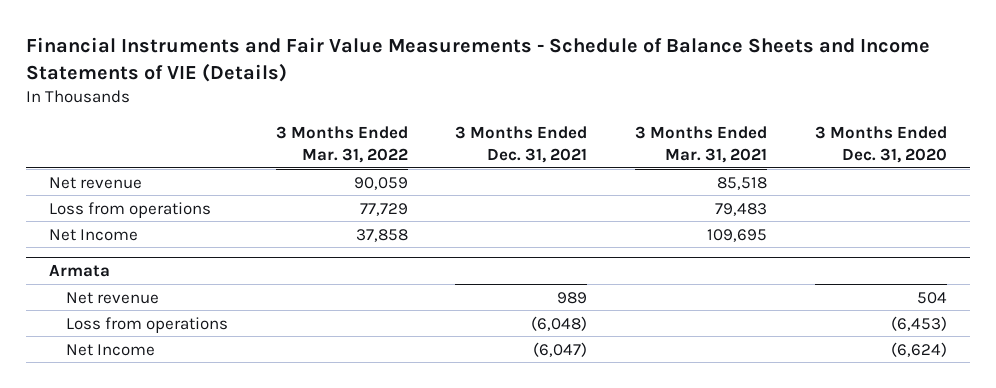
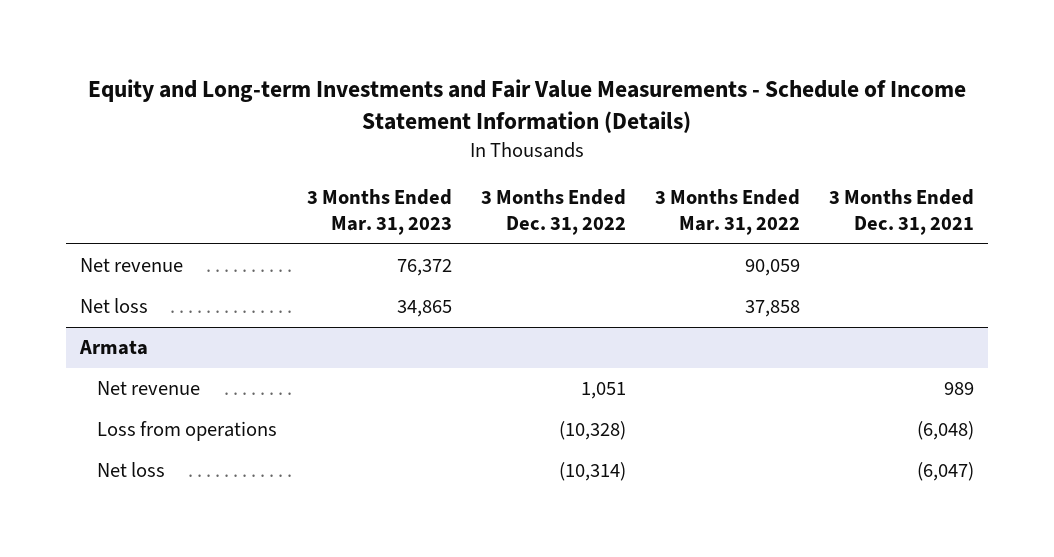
- Financial Instruments and Fair Value Measurements - Schedule of Balance Sheets and Income Statements of VIE (Details)
+ Equity and Long-term Investments and Fair Value Measurements - Schedule of Income Statement Information (Details)
- | 3 Months Ended Mar. 31, 2022 | 3 Months Ended Dec. 31, 2021 | 3 Months Ended Mar. 31, 2021 | 3 Months Ended Dec. 31, 2020
+ | 3 Months Ended Mar. 31, 2023 | 3 Months Ended Dec. 31, 2022 | 3 Months Ended Mar. 31, 2022 | 3 Months Ended Dec. 31, 2021
- Loss from operations | 77,729 | | 79,483 |
- Net Income | 37,858 | | 109,695 |
+ Net loss | 34,865 | | 37,858 |
@ Armata
- Net Income | | (6,047) | | (6,624)
+ Net loss | | (10,314) | | (6,047)

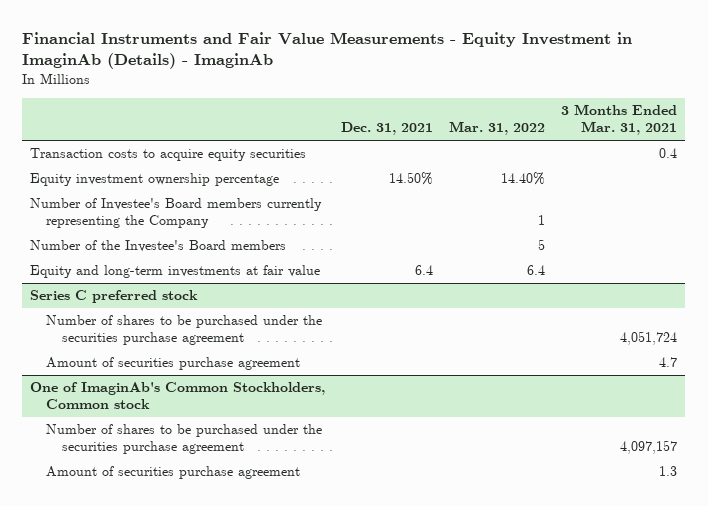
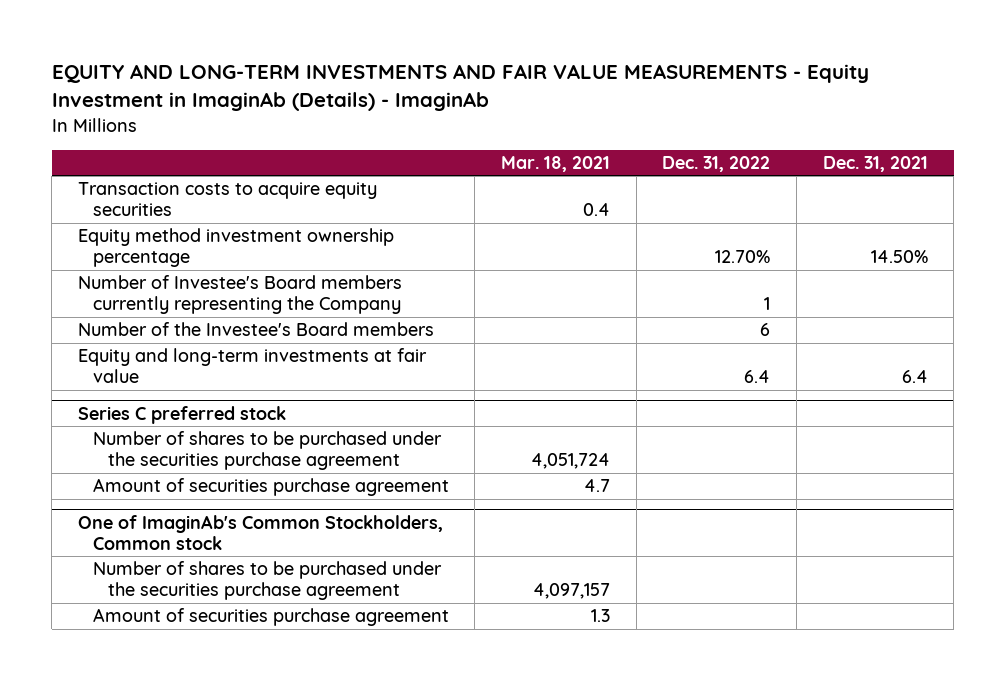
- Financial Instruments and Fair Value Measurements - Equity Investment in ImaginAb (Details) - ImaginAb
+ EQUITY AND LONG-TERM INVESTMENTS AND FAIR VALUE MEASUREMENTS - Equity Investment in ImaginAb (Details) - ImaginAb
- | Dec. 31, 2021 | Mar. 31, 2022 | 3 Months Ended Mar. 31, 2021
+ | Mar. 18, 2021 | Dec. 31, 2022 | Dec. 31, 2021
- Equity investment ownership percentage | 14.50% | 14.40% |
+ Equity method investment ownership percentage | | 12.70% | 14.50%

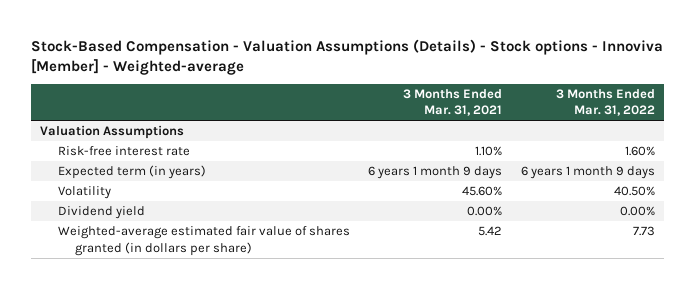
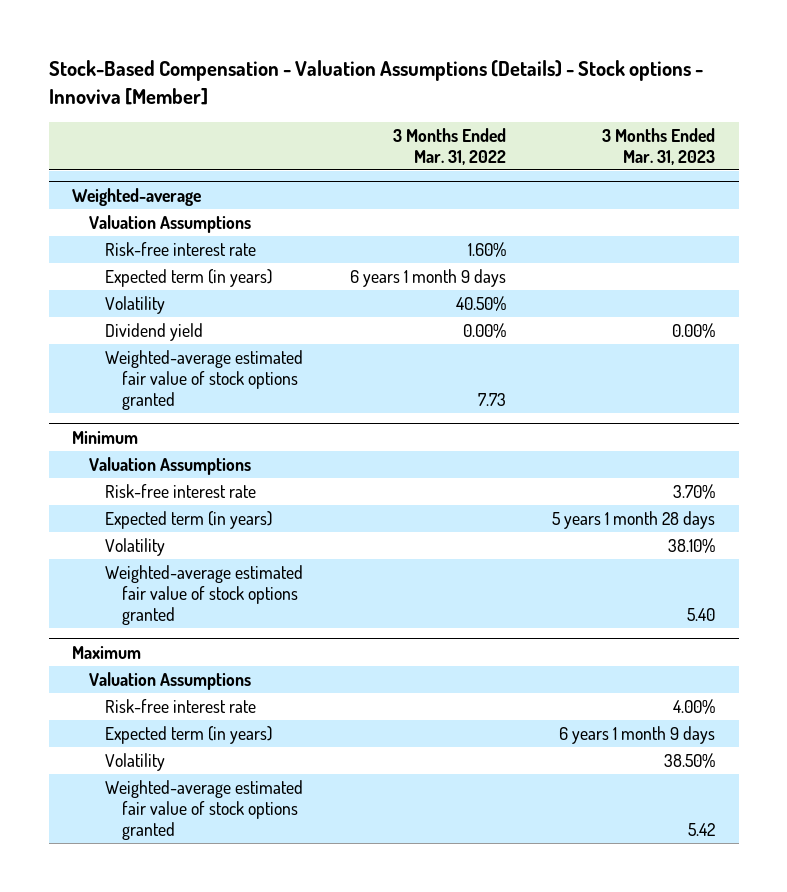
- Stock-Based Compensation - Valuation Assumptions (Details) - Stock options - Innoviva [Member] - Weighted-average
+ Stock-Based Compensation - Valuation Assumptions (Details) - Stock options - Innoviva [Member]
- | 3 Months Ended Mar. 31, 2021 | 3 Months Ended Mar. 31, 2022
+ | 3 Months Ended Mar. 31, 2022 | 3 Months Ended Mar. 31, 2023
+ Weighted-average
- Weighted-average estimated fair value of shares granted (in dollars per share) | 5.42 | 7.73
+ Weighted-average estimated fair value of stock options granted | 7.73 |
+ Minimum
+ Valuation Assumptions
+ Risk-free interest rate | | 3.70%
+ Expected term (in years) | | 5 years 1 month 28 days
+ Volatility | | 38.10%
+ Weighted-average estimated fair value of stock options granted | | 5.40
+ Maximum
+ Valuation Assumptions
+ Risk-free interest rate | | 4.00%
+ Expected term (in years) | | 6 years 1 month 9 days
+ Volatility | | 38.50%
+ Weighted-average estimated fair value of stock options granted | | 5.42

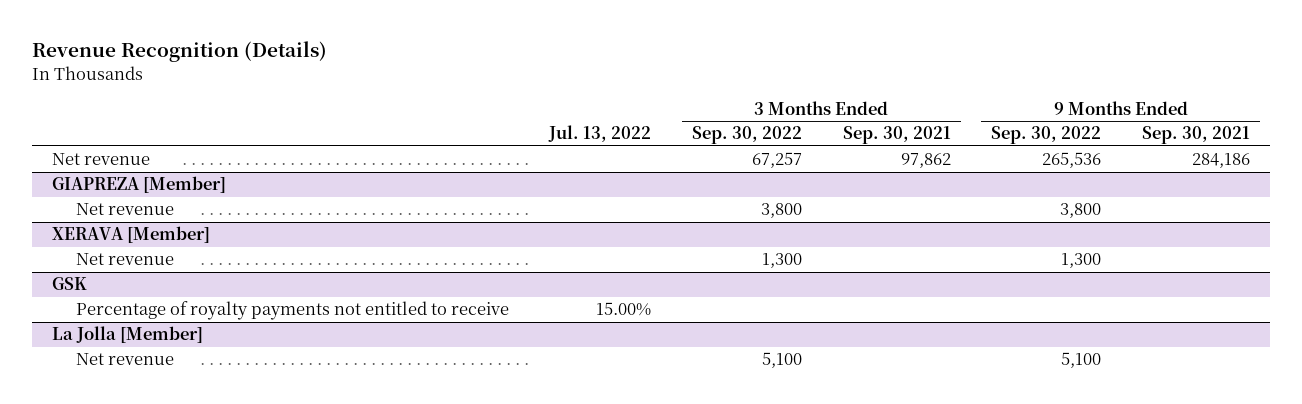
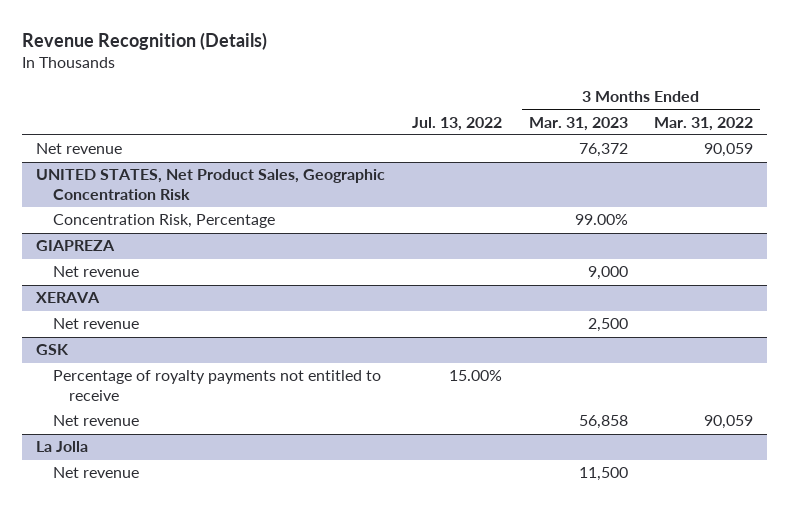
- | Jul. 13, 2022 | 3 Months Ended Sep. 30, 2022 | 3 Months Ended Sep. 30, 2021 | 9 Months Ended Sep. 30, 2022 | 9 Months Ended Sep. 30, 2021
+ | Jul. 13, 2022 | 3 Months Ended Mar. 31, 2023 | 3 Months Ended Mar. 31, 2022
- GIAPREZA [Member]
+ UNITED STATES, Net Product Sales, Geographic Concentration Risk
+ Concentration Risk, Percentage | | 99.00% |
+ GIAPREZA
- XERAVA [Member]
+ XERAVA
- La Jolla [Member]
@ GSK
+ Net revenue | | 56,858 | 90,059
+ La Jolla

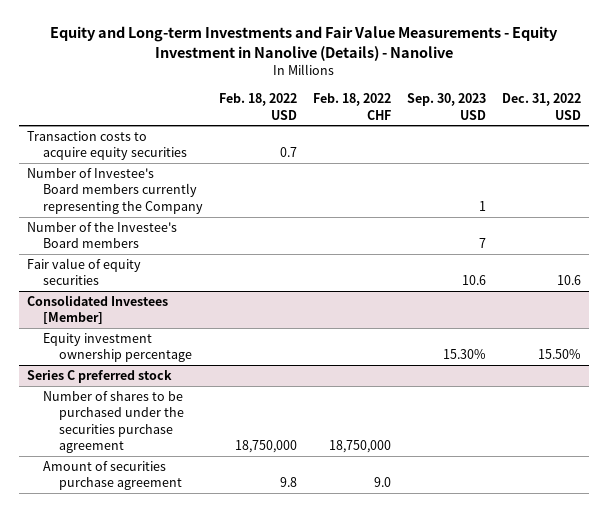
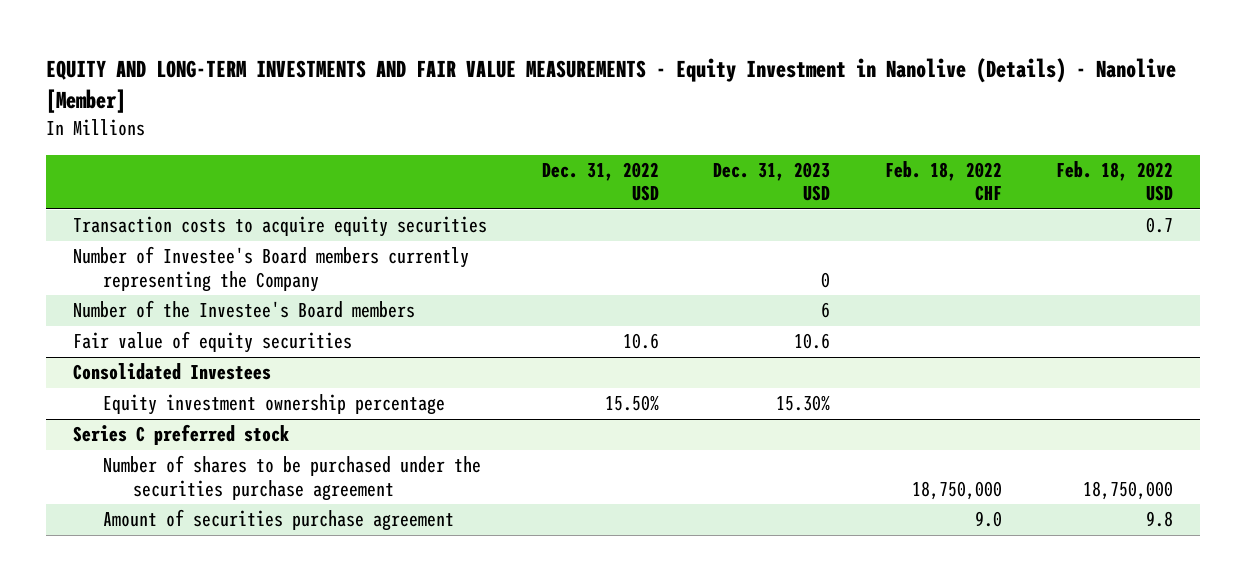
- Equity and Long-term Investments and Fair Value Measurements - Equity Investment in Nanolive (Details) - Nanolive
+ EQUITY AND LONG-TERM INVESTMENTS AND FAIR VALUE MEASUREMENTS - Equity Investment in Nanolive (Details) - Nanolive [Member]
- | Feb. 18, 2022 USD | Feb. 18, 2022 CHF | Sep. 30, 2023 USD | Dec. 31, 2022 USD
+ | Dec. 31, 2022 USD | Dec. 31, 2023 USD | Feb. 18, 2022 CHF | Feb. 18, 2022 USD
- Consolidated Investees [Member]
+ Consolidated Investees

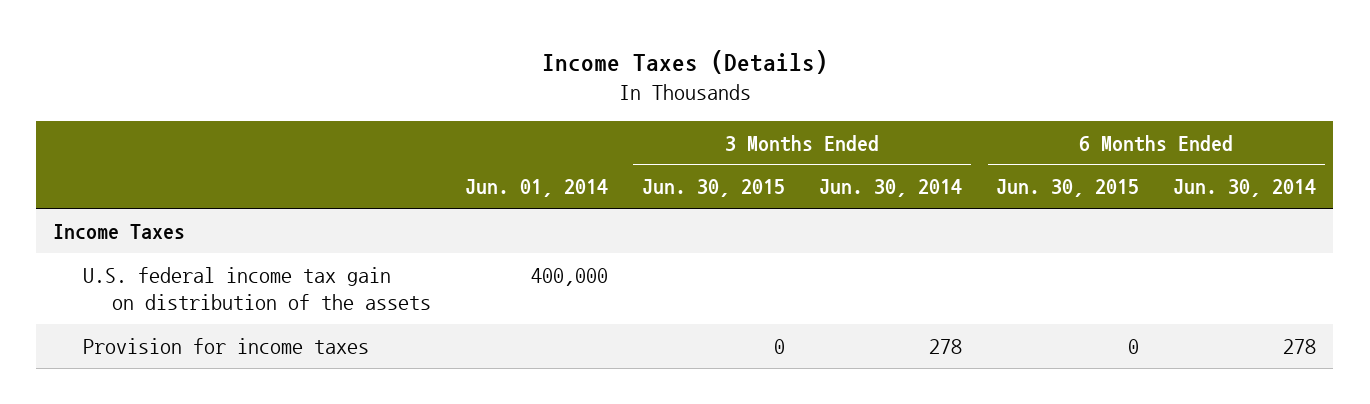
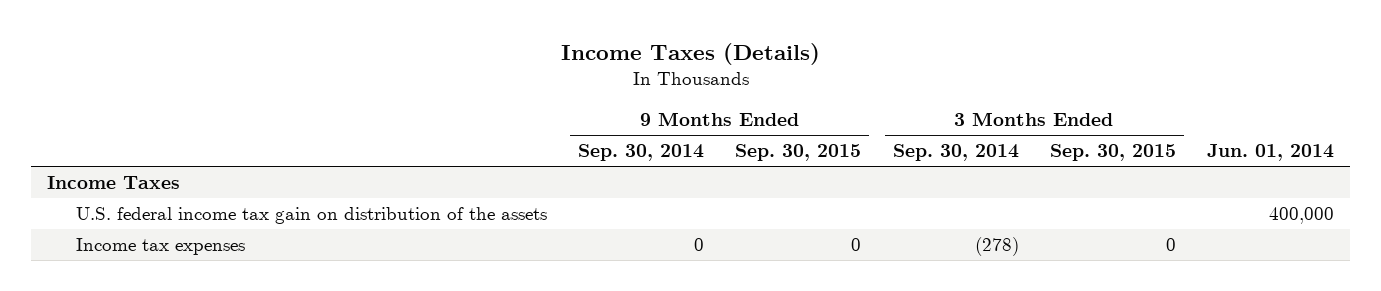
- | Jun. 01, 2014 | 3 Months Ended Jun. 30, 2015 | 3 Months Ended Jun. 30, 2014 | 6 Months Ended Jun. 30, 2015 | 6 Months Ended Jun. 30, 2014
+ | 9 Months Ended Sep. 30, 2014 | 9 Months Ended Sep. 30, 2015 | 3 Months Ended Sep. 30, 2014 | 3 Months Ended Sep. 30, 2015 | Jun. 01, 2014
- Provision for income taxes | | 0 | 278 | 0 | 278
+ Income tax expenses | 0 | 0 | (278) | 0 |

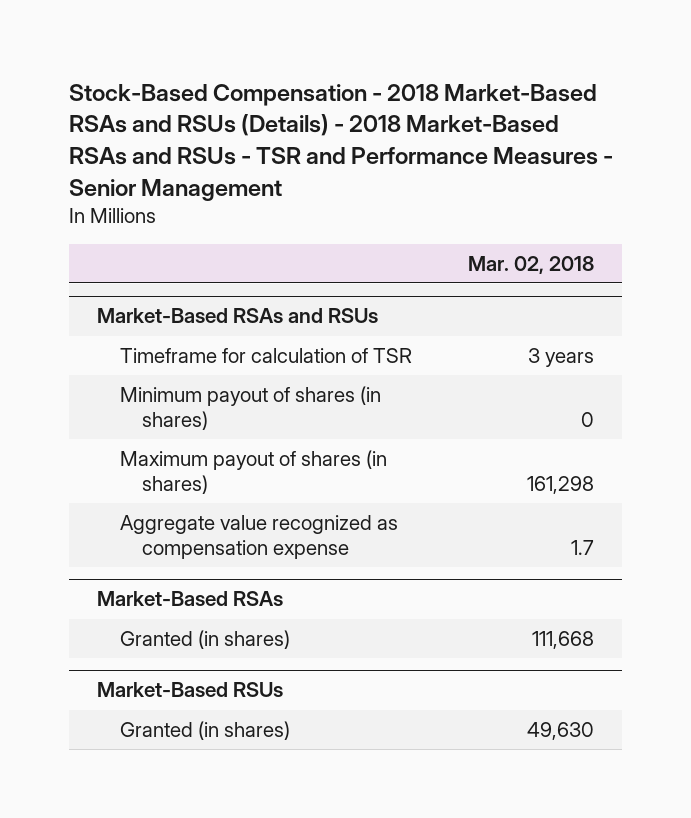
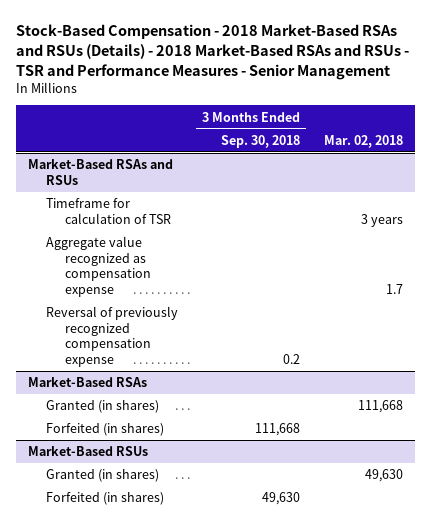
- | Mar. 02, 2018
+ | 3 Months Ended Sep. 30, 2018 | Mar. 02, 2018
@ Market-Based RSAs and RSUs
- Minimum payout of shares (in shares) | 0
- Maximum payout of shares (in shares) | 161,298
+ Reversal of previously recognized compensation expense | 0.2 |
@ Market-Based RSAs
+ Forfeited (in shares) | 111,668 |
@ Market-Based RSUs
+ Forfeited (in shares) | 49,630 |

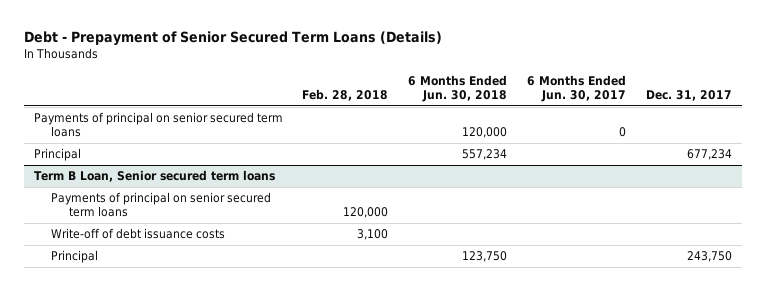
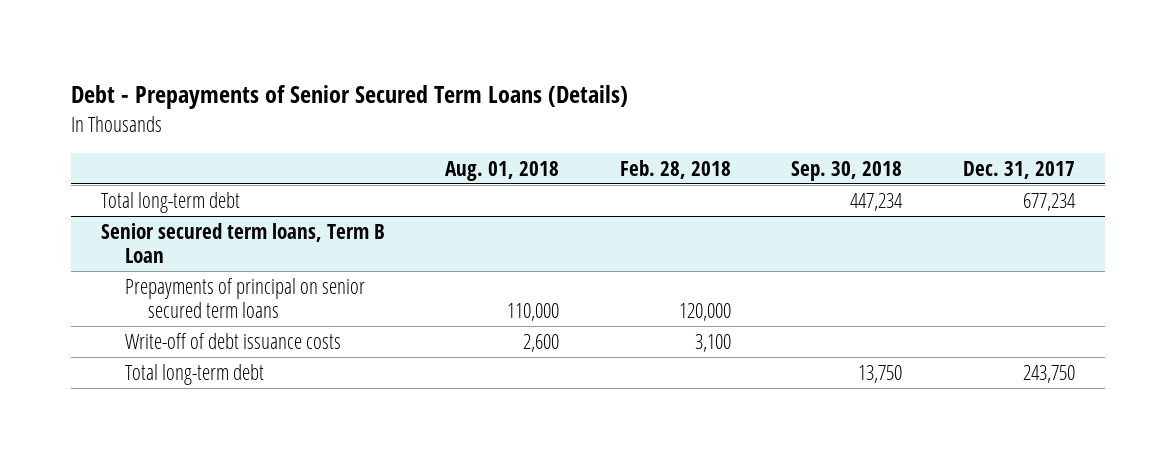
- Debt - Prepayment of Senior Secured Term Loans (Details)
+ Debt - Prepayments of Senior Secured Term Loans (Details)
- | Feb. 28, 2018 | 6 Months Ended Jun. 30, 2018 | 6 Months Ended Jun. 30, 2017 | Dec. 31, 2017
+ | Aug. 01, 2018 | Feb. 28, 2018 | Sep. 30, 2018 | Dec. 31, 2017
- Payments of principal on senior secured term loans | | 120,000 | 0 |
- Principal | | 557,234 | | 677,234
- Term B Loan, Senior secured term loans
- Payments of principal on senior secured term loans | 120,000 | | |
+ Total long-term debt | | | 447,234 | 677,234
+ Senior secured term loans, Term B Loan
+ Prepayments of principal on senior secured term loans | 110,000 | 120,000 | |
- Principal | | 123,750 | | 243,750
+ Total long-term debt | | | 13,750 | 243,750

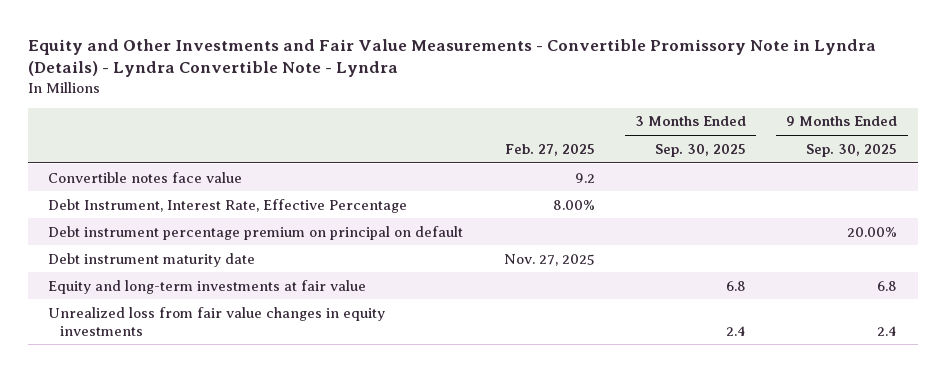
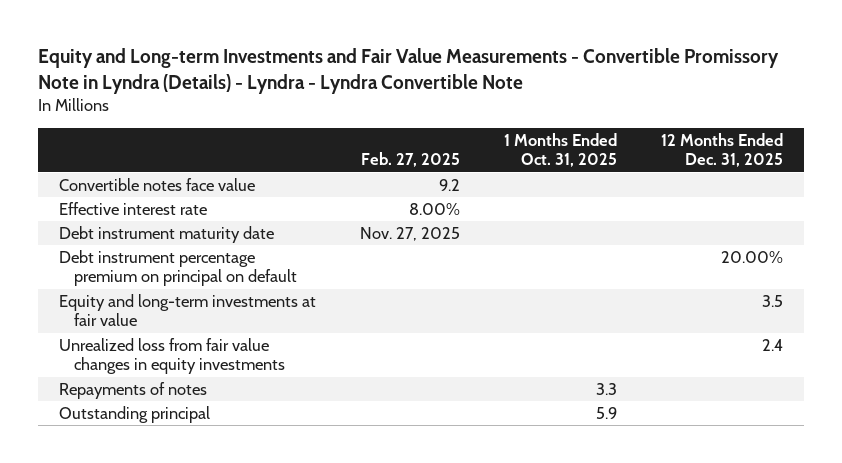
- Equity and Other Investments and Fair Value Measurements - Convertible Promissory Note in Lyndra (Details) - Lyndra Convertible Note - Lyndra
+ Equity and Long-term Investments and Fair Value Measurements - Convertible Promissory Note in Lyndra (Details) - Lyndra - Lyndra Convertible Note
- | Feb. 27, 2025 | 3 Months Ended Sep. 30, 2025 | 9 Months Ended Sep. 30, 2025
+ | Feb. 27, 2025 | 1 Months Ended Oct. 31, 2025 | 12 Months Ended Dec. 31, 2025
- Debt Instrument, Interest Rate, Effective Percentage | 8.00% | |
+ Effective interest rate | 8.00% | |
moved down: Debt instrument percentage premium on principal on default | | | 20.00%
+ Repayments of notes | | 3.3 |
+ Outstanding principal | | 5.9 |

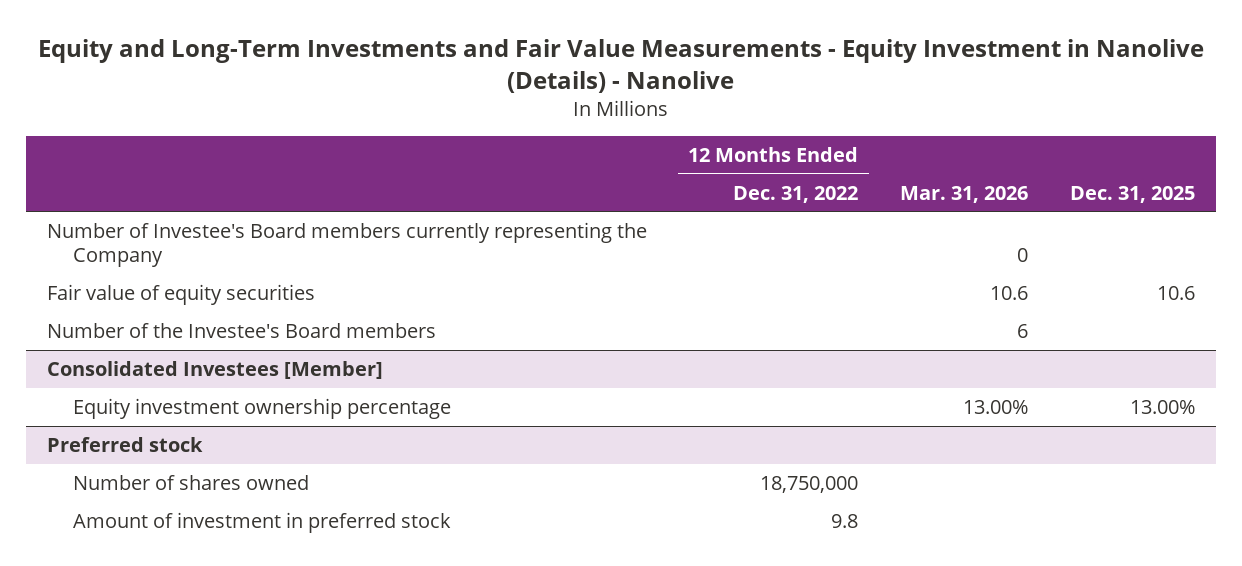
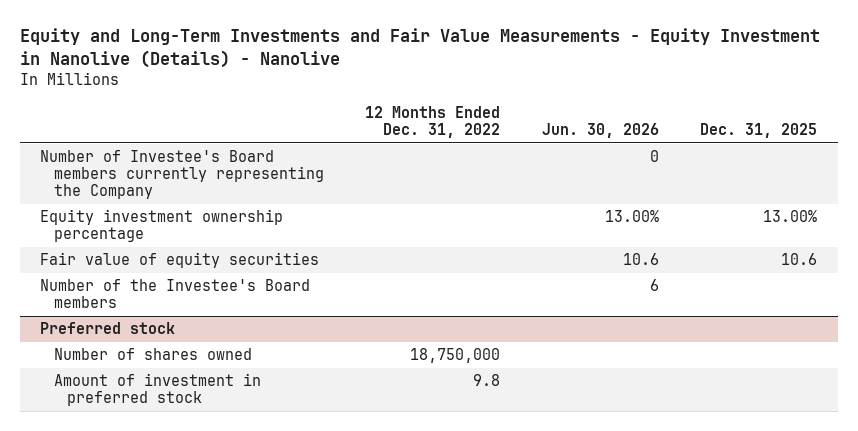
- | 12 Months Ended Dec. 31, 2022 | Mar. 31, 2026 | Dec. 31, 2025
+ | 12 Months Ended Dec. 31, 2022 | Jun. 30, 2026 | Dec. 31, 2025
+ Equity investment ownership percentage | | 13.00% | 13.00%
- Consolidated Investees [Member]
- Equity investment ownership percentage | | 13.00% | 13.00%

